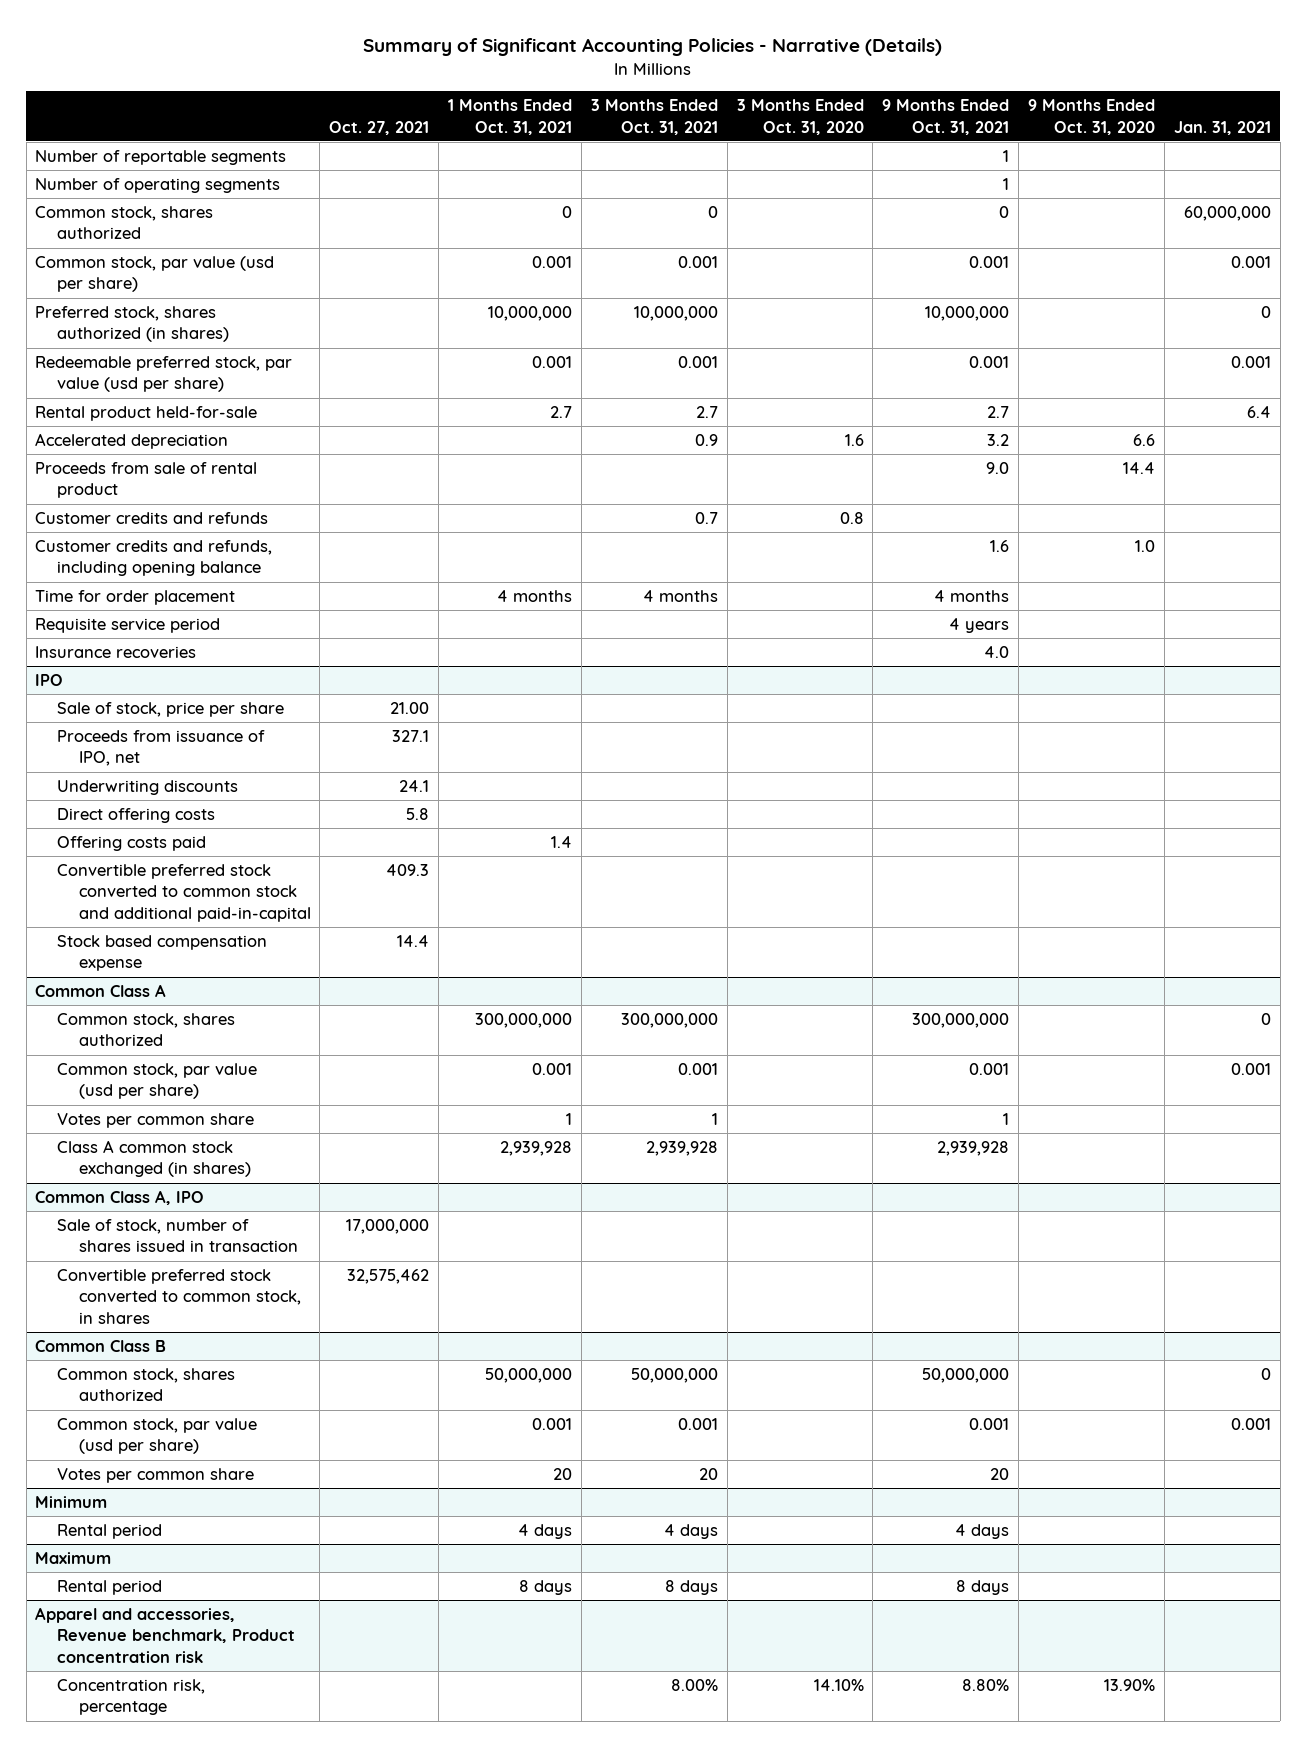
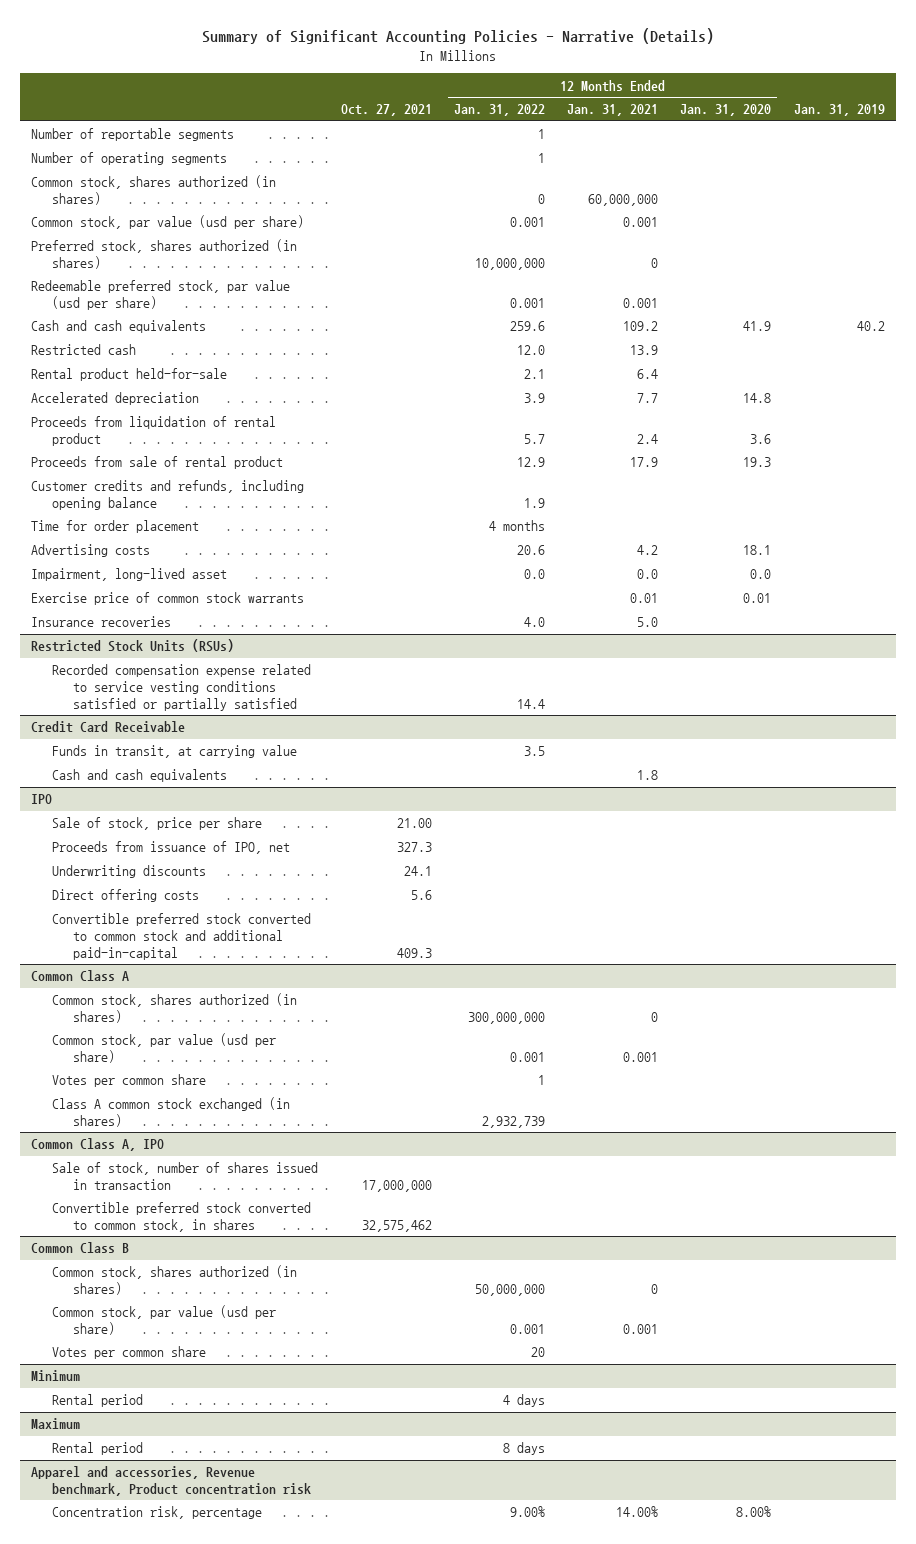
- | Oct. 27, 2021 | 1 Months Ended Oct. 31, 2021 | 3 Months Ended Oct. 31, 2021 | 3 Months Ended Oct. 31, 2020 | 9 Months Ended Oct. 31, 2021 | 9 Months Ended Oct. 31, 2020 | Jan. 31, 2021
+ | Oct. 27, 2021 | 12 Months Ended Jan. 31, 2022 | 12 Months Ended Jan. 31, 2021 | 12 Months Ended Jan. 31, 2020 | Jan. 31, 2019
- Common stock, shares authorized | | 0 | 0 | | 0 | | 60,000,000
+ Common stock, shares authorized (in shares) | | 0 | 60,000,000 | |
+ Cash and cash equivalents | | 259.6 | 109.2 | 41.9 | 40.2
+ Restricted cash | | 12.0 | 13.9 | |
+ Proceeds from liquidation of rental product | | 5.7 | 2.4 | 3.6 |
- Customer credits and refunds | | | 0.7 | 0.8 | | |
- Requisite service period | | | | | 4 years | |
+ Advertising costs | | 20.6 | 4.2 | 18.1 |
+ Impairment, long-lived asset | | 0.0 | 0.0 | 0.0 |
+ Exercise price of common stock warrants | | | 0.01 | 0.01 |
+ Restricted Stock Units (RSUs)
+ Recorded compensation expense related to service vesting conditions satisfied or partially satisfied | | 14.4 | | |
+ Credit Card Receivable
+ Funds in transit, at carrying value | | 3.5 | | |
+ Cash and cash equivalents | | | 1.8 | |
@ IPO
- Proceeds from issuance of IPO, net | 327.1 | | | | | |
+ Proceeds from issuance of IPO, net | 327.3 | | | |
- Direct offering costs | 5.8 | | | | | |
- Offering costs paid | | 1.4 | | | | |
+ Direct offering costs | 5.6 | | | |
- Stock based compensation expense | 14.4 | | | | | |
@ Common Class A
- Common stock, shares authorized | | 300,000,000 | 300,000,000 | | 300,000,000 | | 0
+ Common stock, shares authorized (in shares) | | 300,000,000 | 0 | |
@ Common Class B
- Common stock, shares authorized | | 50,000,000 | 50,000,000 | | 50,000,000 | | 0
+ Common stock, shares authorized (in shares) | | 50,000,000 | 0 | |

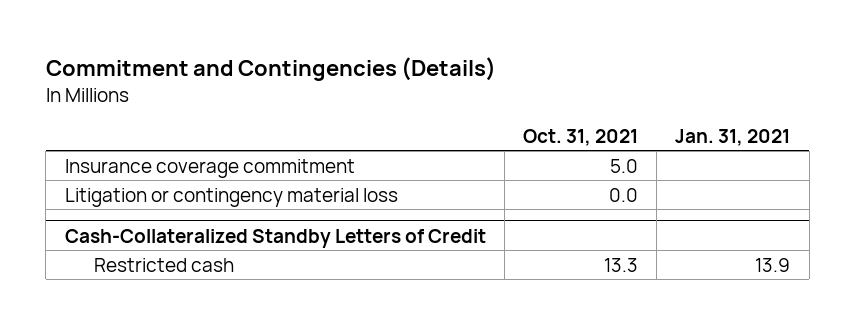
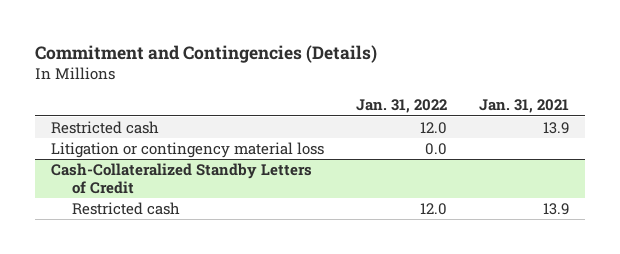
- | Oct. 31, 2021 | Jan. 31, 2021
+ | Jan. 31, 2022 | Jan. 31, 2021
- Insurance coverage commitment | 5.0 |
+ Restricted cash | 12.0 | 13.9

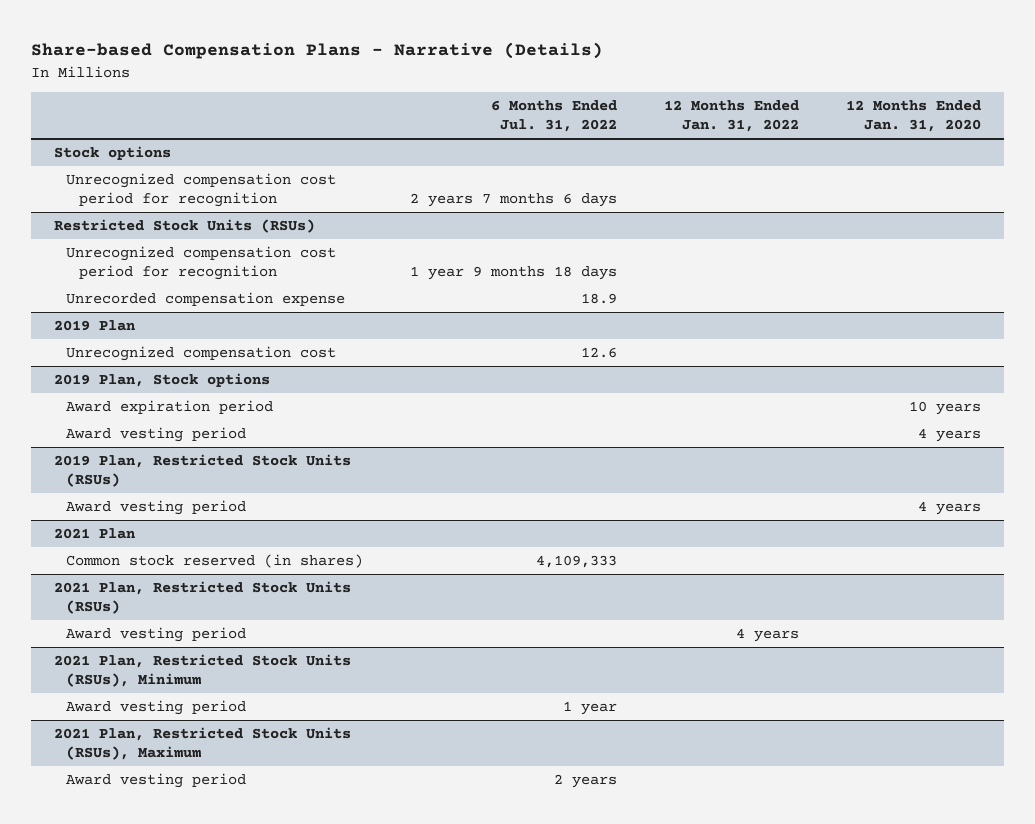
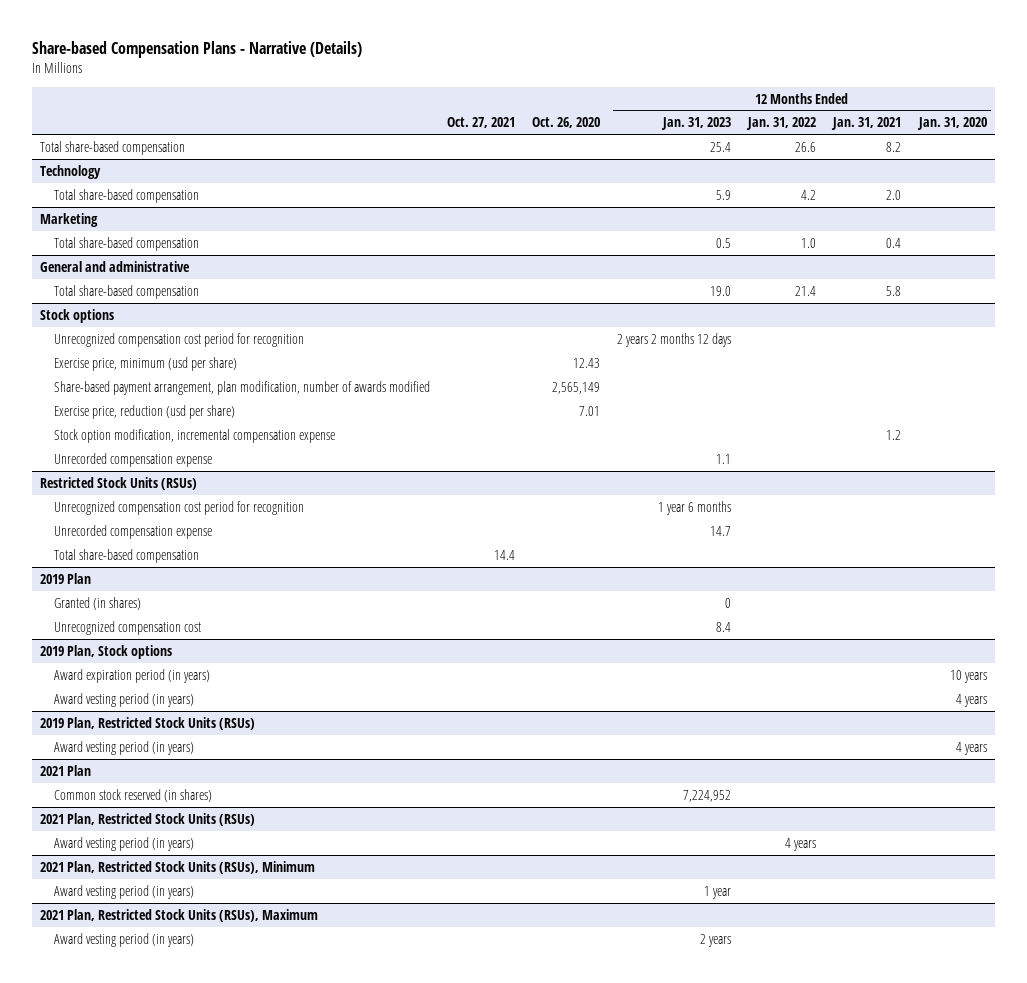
- | 6 Months Ended Jul. 31, 2022 | 12 Months Ended Jan. 31, 2022 | 12 Months Ended Jan. 31, 2020
+ | Oct. 27, 2021 | Oct. 26, 2020 | 12 Months Ended Jan. 31, 2023 | 12 Months Ended Jan. 31, 2022 | 12 Months Ended Jan. 31, 2021 | 12 Months Ended Jan. 31, 2020
+ Total share-based compensation | | | 25.4 | 26.6 | 8.2 |
+ Technology
+ Total share-based compensation | | | 5.9 | 4.2 | 2.0 |
+ Marketing
+ Total share-based compensation | | | 0.5 | 1.0 | 0.4 |
+ General and administrative
+ Total share-based compensation | | | 19.0 | 21.4 | 5.8 |
@ Stock options
+ Exercise price, minimum (usd per share) | | 12.43 | | | |
+ Share-based payment arrangement, plan modification, number of awards modified | | 2,565,149 | | | |
+ Exercise price, reduction (usd per share) | | 7.01 | | | |
+ Stock option modification, incremental compensation expense | | | | | 1.2 |
+ Unrecorded compensation expense | | | 1.1 | | |
@ Restricted Stock Units (RSUs)
+ Total share-based compensation | 14.4 | | | | |
@ 2019 Plan
+ Granted (in shares) | | | 0 | | |
@ 2019 Plan, Stock options
- Award expiration period | | | 10 years
- Award vesting period | | | 4 years
+ Award expiration period (in years) | | | | | | 10 years
+ Award vesting period (in years) | | | | | | 4 years
@ 2019 Plan, Restricted Stock Units (RSUs)
- Award vesting period | | | 4 years
+ Award vesting period (in years) | | | | | | 4 years
@ 2021 Plan, Restricted Stock Units (RSUs)
- Award vesting period | | 4 years |
+ Award vesting period (in years) | | | | 4 years | |
@ 2021 Plan, Restricted Stock Units (RSUs), Minimum
- Award vesting period | 1 year | |
+ Award vesting period (in years) | | | 1 year | | |
@ 2021 Plan, Restricted Stock Units (RSUs), Maximum
- Award vesting period | 2 years | |
+ Award vesting period (in years) | | | 2 years | | |

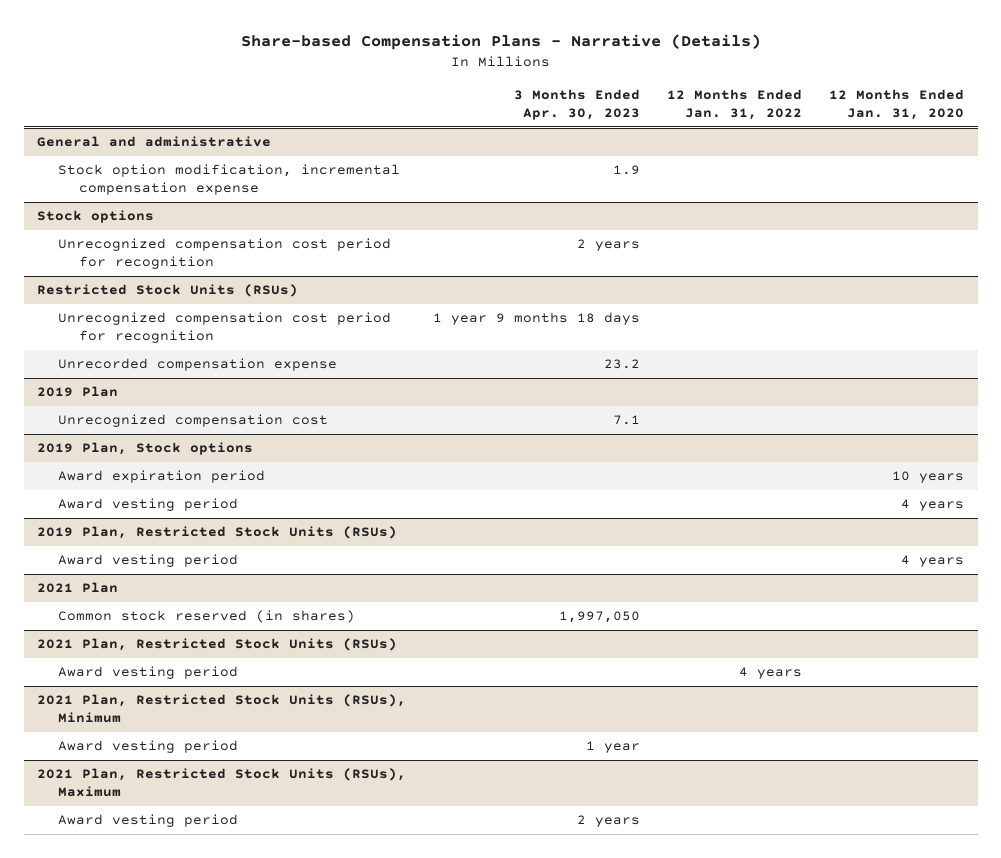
- | Oct. 27, 2021 | Oct. 26, 2020 | 12 Months Ended Jan. 31, 2023 | 12 Months Ended Jan. 31, 2022 | 12 Months Ended Jan. 31, 2021 | 12 Months Ended Jan. 31, 2020
+ | 3 Months Ended Apr. 30, 2023 | 12 Months Ended Jan. 31, 2022 | 12 Months Ended Jan. 31, 2020
- Total share-based compensation | | | 25.4 | 26.6 | 8.2 |
- Technology
- Total share-based compensation | | | 5.9 | 4.2 | 2.0 |
- Marketing
- Total share-based compensation | | | 0.5 | 1.0 | 0.4 |
@ General and administrative
- Total share-based compensation | | | 19.0 | 21.4 | 5.8 |
+ Stock option modification, incremental compensation expense | 1.9 | |
@ Stock options
- Exercise price, minimum (usd per share) | | 12.43 | | | |
- Share-based payment arrangement, plan modification, number of awards modified | | 2,565,149 | | | |
- Exercise price, reduction (usd per share) | | 7.01 | | | |
- Stock option modification, incremental compensation expense | | | | | 1.2 |
- Unrecorded compensation expense | | | 1.1 | | |
@ Restricted Stock Units (RSUs)
- Total share-based compensation | 14.4 | | | | |
@ 2019 Plan
- Granted (in shares) | | | 0 | | |
@ 2019 Plan, Stock options
- Award expiration period (in years) | | | | | | 10 years
- Award vesting period (in years) | | | | | | 4 years
+ Award expiration period | | | 10 years
+ Award vesting period | | | 4 years
@ 2019 Plan, Restricted Stock Units (RSUs)
- Award vesting period (in years) | | | | | | 4 years
+ Award vesting period | | | 4 years
@ 2021 Plan, Restricted Stock Units (RSUs)
- Award vesting period (in years) | | | | 4 years | |
+ Award vesting period | | 4 years |
@ 2021 Plan, Restricted Stock Units (RSUs), Minimum
- Award vesting period (in years) | | | 1 year | | |
+ Award vesting period | 1 year | |
@ 2021 Plan, Restricted Stock Units (RSUs), Maximum
- Award vesting period (in years) | | | 2 years | | |
+ Award vesting period | 2 years | |

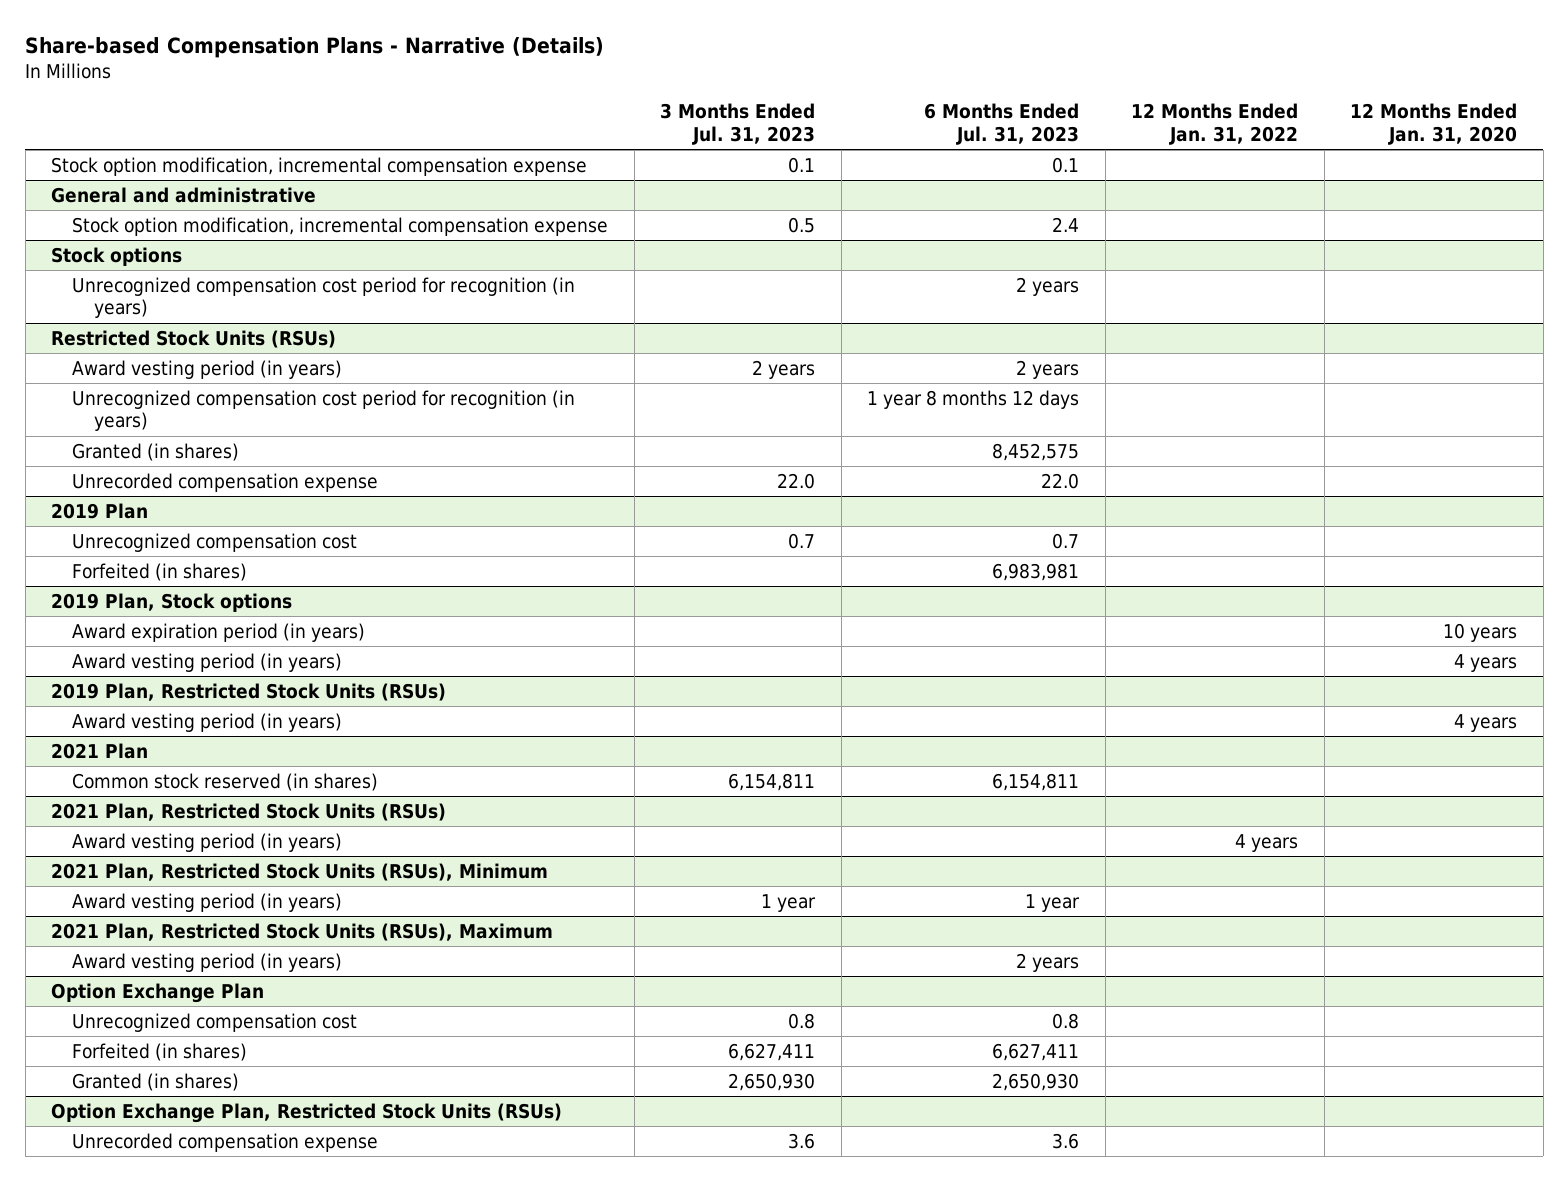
- | 3 Months Ended Apr. 30, 2023 | 12 Months Ended Jan. 31, 2022 | 12 Months Ended Jan. 31, 2020
+ | 3 Months Ended Jul. 31, 2023 | 6 Months Ended Jul. 31, 2023 | 12 Months Ended Jan. 31, 2022 | 12 Months Ended Jan. 31, 2020
+ Stock option modification, incremental compensation expense | 0.1 | 0.1 | |
@ Stock options
- Unrecognized compensation cost period for recognition | 2 years | |
+ Unrecognized compensation cost period for recognition (in years) | | 2 years | |
@ Restricted Stock Units (RSUs)
- Unrecognized compensation cost period for recognition | 1 year 9 months 18 days | |
+ Award vesting period (in years) | 2 years | 2 years | |
+ Unrecognized compensation cost period for recognition (in years) | | 1 year 8 months 12 days | |
+ Granted (in shares) | | 8,452,575 | |
@ 2019 Plan
+ Forfeited (in shares) | | 6,983,981 | |
@ 2019 Plan, Stock options
- Award expiration period | | | 10 years
- Award vesting period | | | 4 years
+ Award expiration period (in years) | | | | 10 years
+ Award vesting period (in years) | | | | 4 years
@ 2019 Plan, Restricted Stock Units (RSUs)
- Award vesting period | | | 4 years
+ Award vesting period (in years) | | | | 4 years
@ 2021 Plan, Restricted Stock Units (RSUs)
- Award vesting period | | 4 years |
+ Award vesting period (in years) | | | 4 years |
@ 2021 Plan, Restricted Stock Units (RSUs), Minimum
- Award vesting period | 1 year | |
+ Award vesting period (in years) | 1 year | 1 year | |
@ 2021 Plan, Restricted Stock Units (RSUs), Maximum
- Award vesting period | 2 years | |
+ Award vesting period (in years) | | 2 years | |
+ Option Exchange Plan
+ Unrecognized compensation cost | 0.8 | 0.8 | |
+ Forfeited (in shares) | 6,627,411 | 6,627,411 | |
+ Granted (in shares) | 2,650,930 | 2,650,930 | |
+ Option Exchange Plan, Restricted Stock Units (RSUs)
+ Unrecorded compensation expense | 3.6 | 3.6 | |

